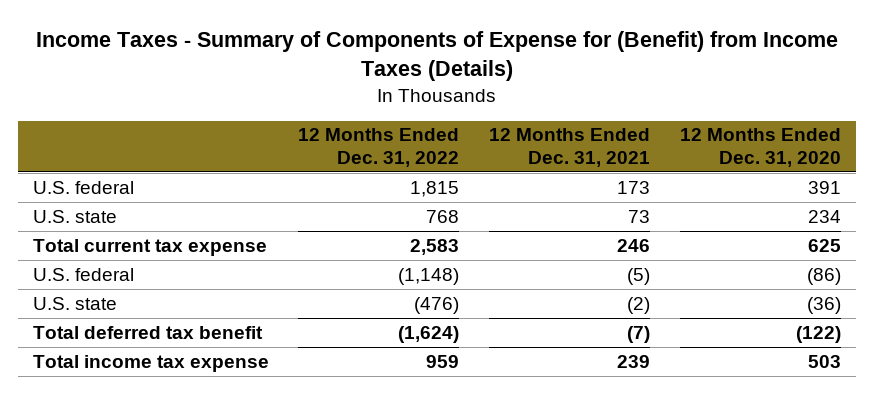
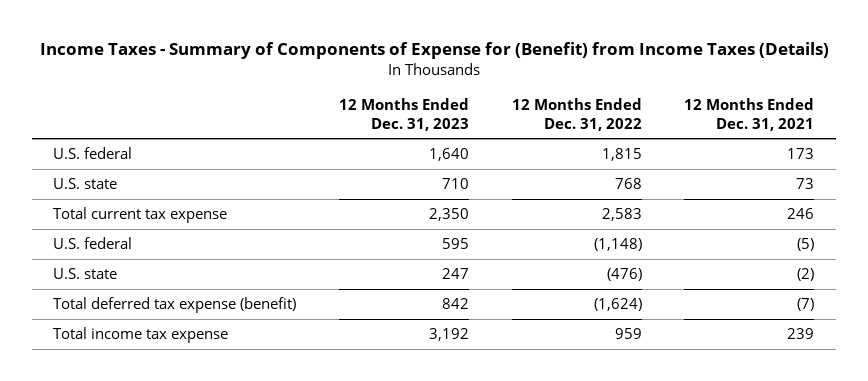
- | 12 Months Ended Dec. 31, 2022 | 12 Months Ended Dec. 31, 2021 | 12 Months Ended Dec. 31, 2020
+ | 12 Months Ended Dec. 31, 2023 | 12 Months Ended Dec. 31, 2022 | 12 Months Ended Dec. 31, 2021
- Total deferred tax benefit | (1,624) | (7) | (122)
+ Total deferred tax expense (benefit) | 842 | (1,624) | (7)

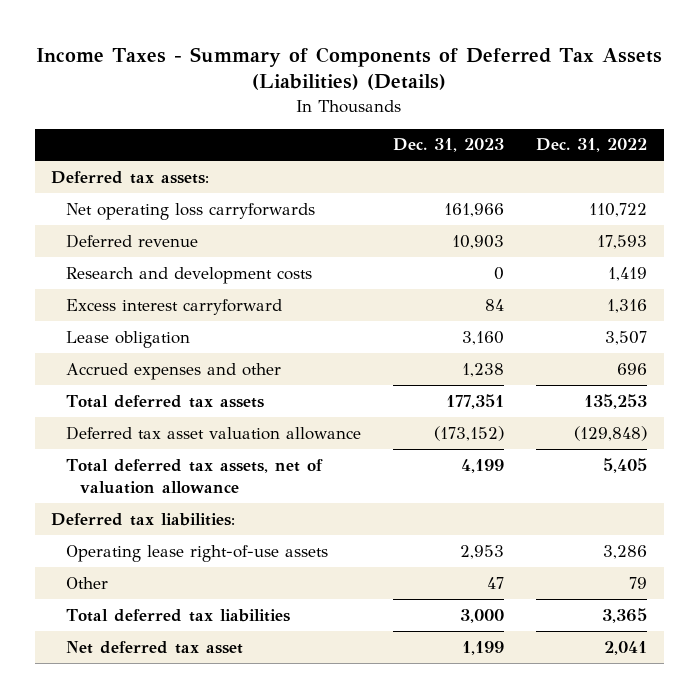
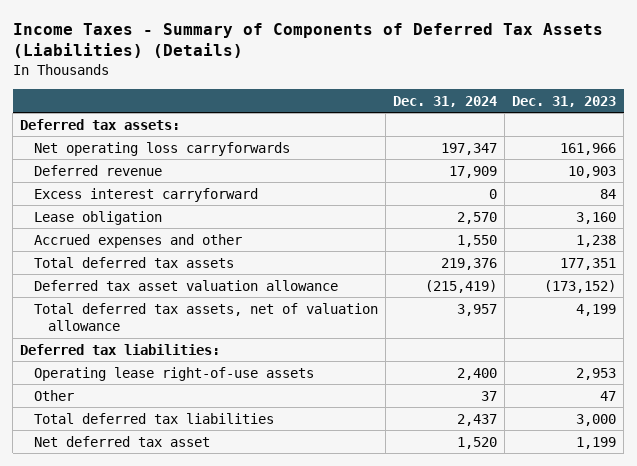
- | Dec. 31, 2023 | Dec. 31, 2022
+ | Dec. 31, 2024 | Dec. 31, 2023
- Research and development costs | 0 | 1,419

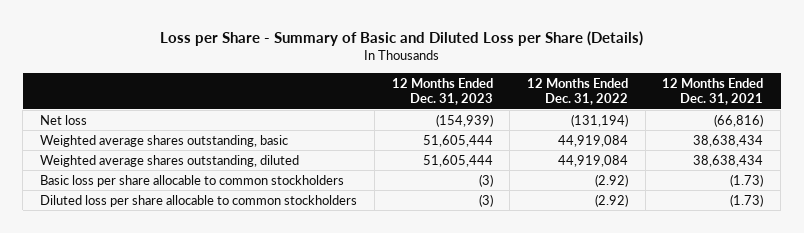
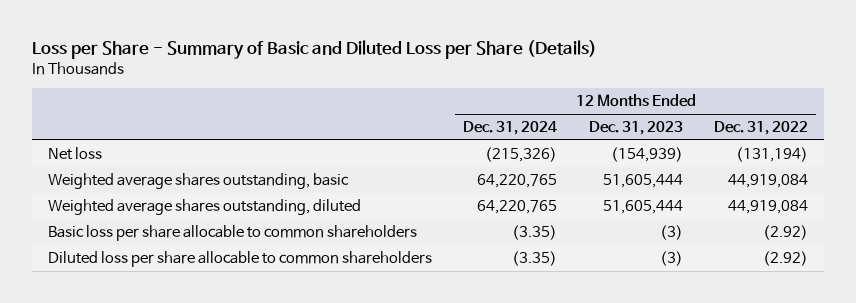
- | 12 Months Ended Dec. 31, 2023 | 12 Months Ended Dec. 31, 2022 | 12 Months Ended Dec. 31, 2021
+ | 12 Months Ended Dec. 31, 2024 | 12 Months Ended Dec. 31, 2023 | 12 Months Ended Dec. 31, 2022
- Basic loss per share allocable to common stockholders | (3) | (2.92) | (1.73)
- Diluted loss per share allocable to common stockholders | (3) | (2.92) | (1.73)
+ Basic loss per share allocable to common shareholders | (3.35) | (3) | (2.92)
+ Diluted loss per share allocable to common shareholders | (3.35) | (3) | (2.92)

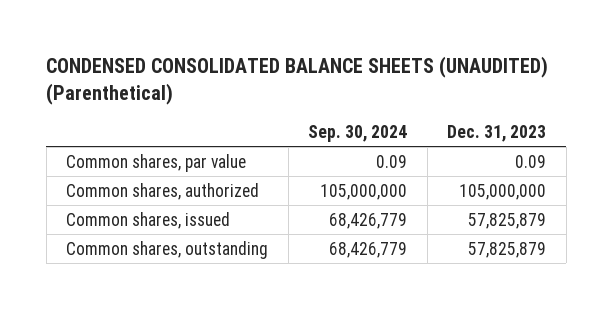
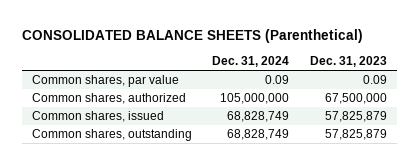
- CONDENSED CONSOLIDATED BALANCE SHEETS (UNAUDITED) (Parenthetical)
+ CONSOLIDATED BALANCE SHEETS (Parenthetical)
- | Sep. 30, 2024 | Dec. 31, 2023
+ | Dec. 31, 2024 | Dec. 31, 2023
- Common shares, authorized | 105,000,000 | 105,000,000
+ Common shares, authorized | 105,000,000 | 67,500,000

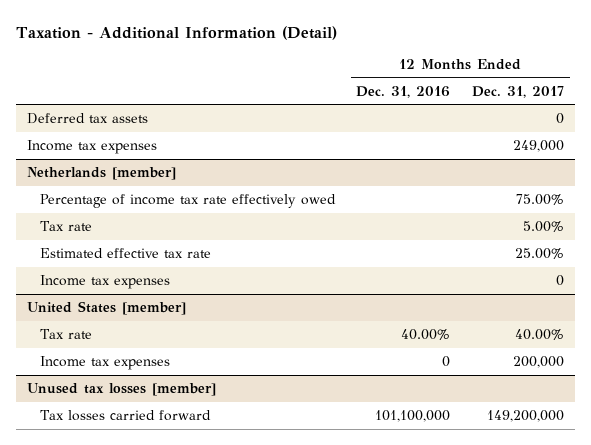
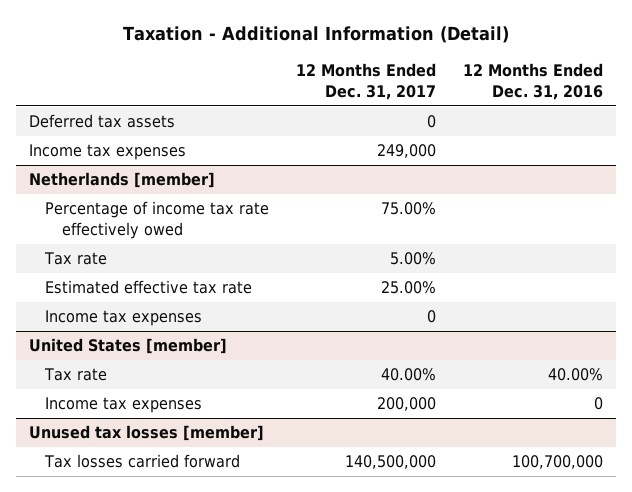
- | 12 Months Ended Dec. 31, 2016 | 12 Months Ended Dec. 31, 2017
+ | 12 Months Ended Dec. 31, 2017 | 12 Months Ended Dec. 31, 2016
@ Unused tax losses [member]
- Tax losses carried forward | 101,100,000 | 149,200,000
+ Tax losses carried forward | 140,500,000 | 100,700,000

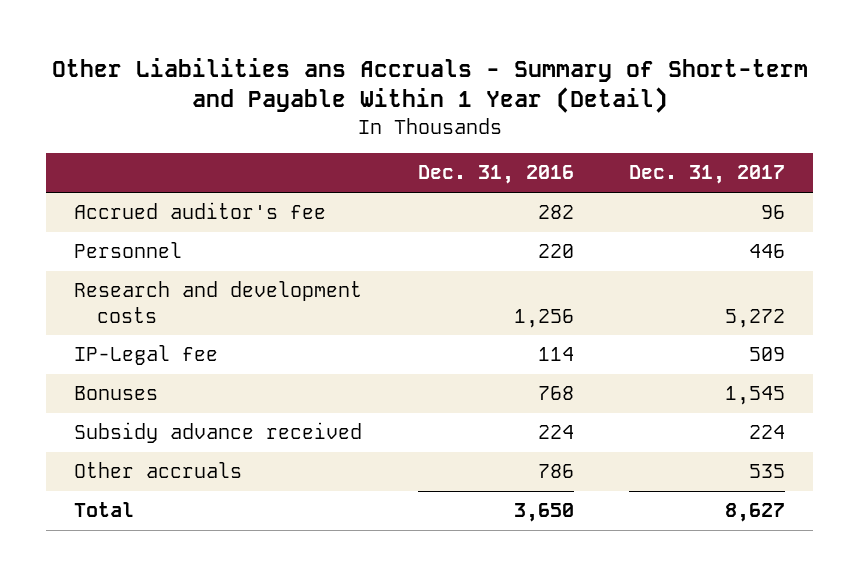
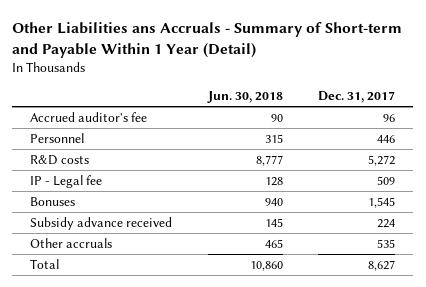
- | Dec. 31, 2016 | Dec. 31, 2017
+ | Jun. 30, 2018 | Dec. 31, 2017
- Research and development costs | 1,256 | 5,272
- IP-Legal fee | 114 | 509
+ R&D costs | 8,777 | 5,272
+ IP - Legal fee | 128 | 509

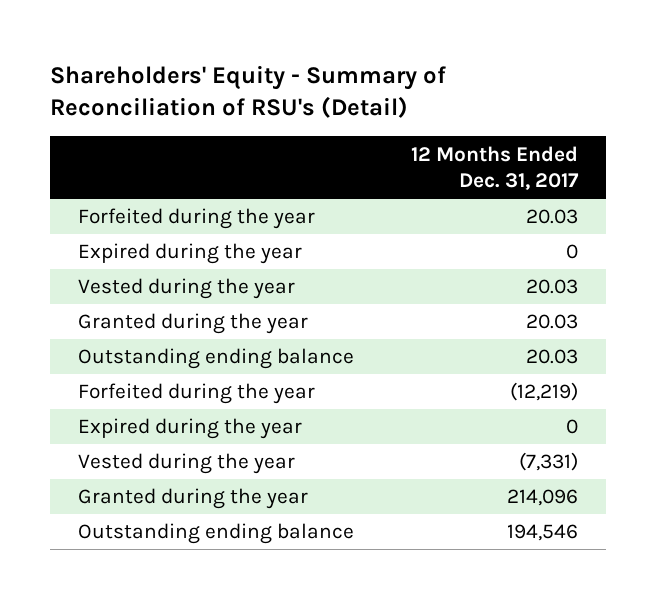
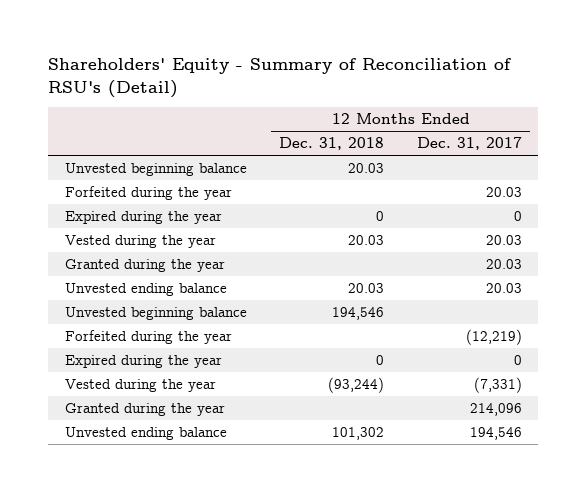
- | 12 Months Ended Dec. 31, 2017
+ | 12 Months Ended Dec. 31, 2018 | 12 Months Ended Dec. 31, 2017
+ Unvested beginning balance | 20.03 |
- Outstanding ending balance | 20.03
+ Unvested ending balance | 20.03 | 20.03
+ Unvested beginning balance | 194,546 |
- Outstanding ending balance | 194,546
+ Unvested ending balance | 101,302 | 194,546

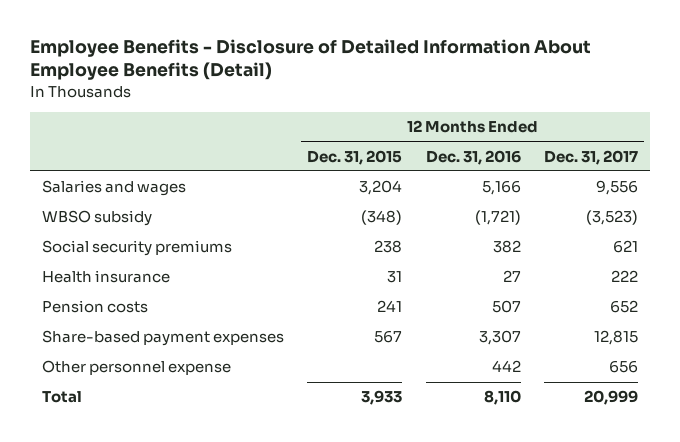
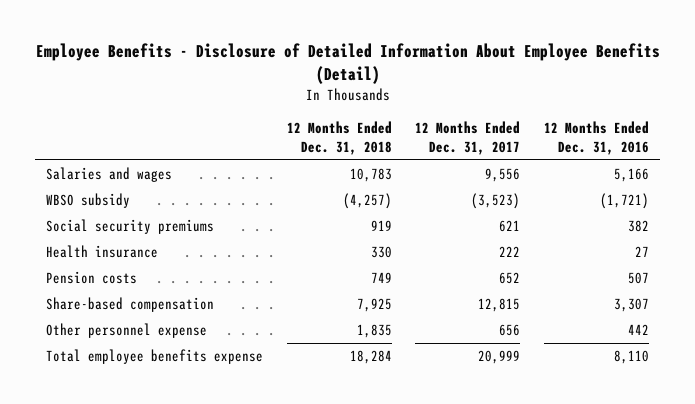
- | 12 Months Ended Dec. 31, 2015 | 12 Months Ended Dec. 31, 2016 | 12 Months Ended Dec. 31, 2017
+ | 12 Months Ended Dec. 31, 2018 | 12 Months Ended Dec. 31, 2017 | 12 Months Ended Dec. 31, 2016
- Share-based payment expenses | 567 | 3,307 | 12,815
+ Share-based compensation | 7,925 | 12,815 | 3,307
- Total | 3,933 | 8,110 | 20,999
+ Total employee benefits expense | 18,284 | 20,999 | 8,110

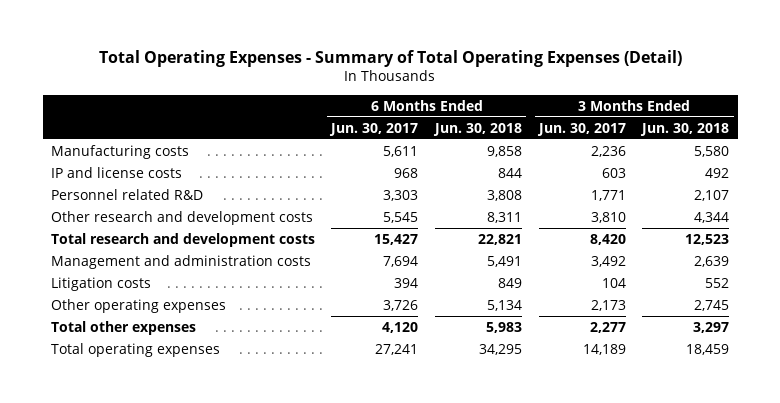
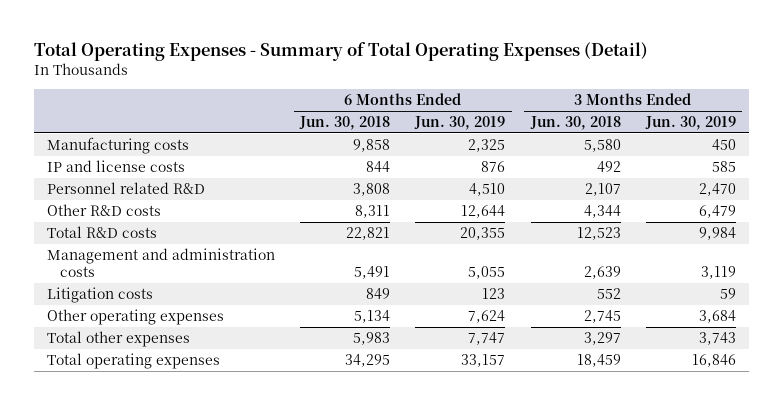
- | 6 Months Ended Jun. 30, 2017 | 6 Months Ended Jun. 30, 2018 | 3 Months Ended Jun. 30, 2017 | 3 Months Ended Jun. 30, 2018
+ | 6 Months Ended Jun. 30, 2018 | 6 Months Ended Jun. 30, 2019 | 3 Months Ended Jun. 30, 2018 | 3 Months Ended Jun. 30, 2019
- Other research and development costs | 5,545 | 8,311 | 3,810 | 4,344
- Total research and development costs | 15,427 | 22,821 | 8,420 | 12,523
+ Other R&D costs | 8,311 | 12,644 | 4,344 | 6,479
+ Total R&D costs | 22,821 | 20,355 | 12,523 | 9,984

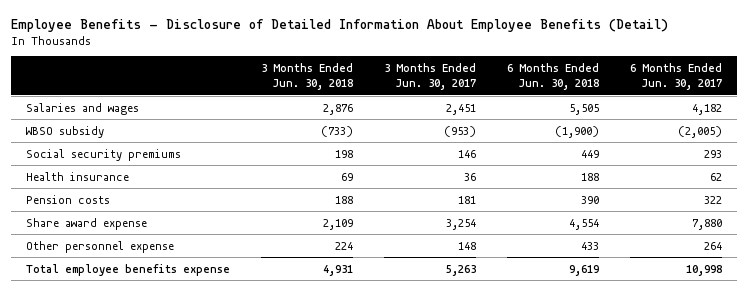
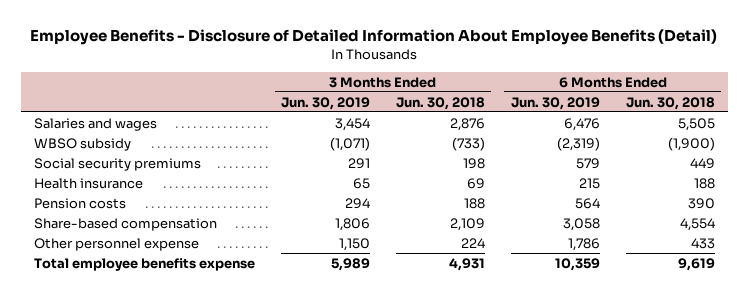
- | 3 Months Ended Jun. 30, 2018 | 3 Months Ended Jun. 30, 2017 | 6 Months Ended Jun. 30, 2018 | 6 Months Ended Jun. 30, 2017
+ | 3 Months Ended Jun. 30, 2019 | 3 Months Ended Jun. 30, 2018 | 6 Months Ended Jun. 30, 2019 | 6 Months Ended Jun. 30, 2018
- Share award expense | 2,109 | 3,254 | 4,554 | 7,880
+ Share-based compensation | 1,806 | 2,109 | 3,058 | 4,554

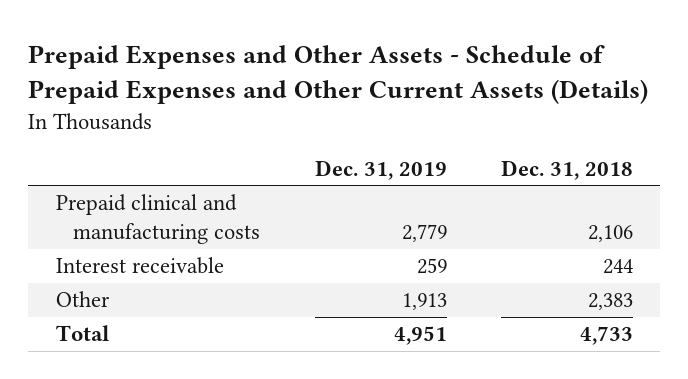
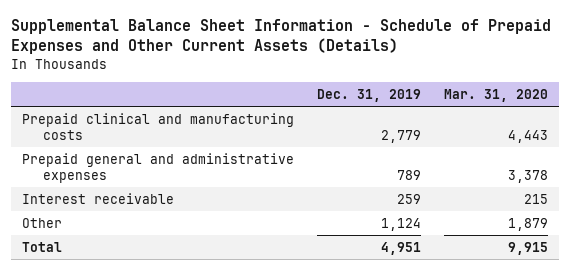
- Prepaid Expenses and Other Assets - Schedule of Prepaid Expenses and Other Current Assets (Details)
+ Supplemental Balance Sheet Information - Schedule of Prepaid Expenses and Other Current Assets (Details)
- | Dec. 31, 2019 | Dec. 31, 2018
+ | Dec. 31, 2019 | Mar. 31, 2020
+ Prepaid general and administrative expenses | 789 | 3,378
- Other | 1,913 | 2,383
+ Other | 1,124 | 1,879

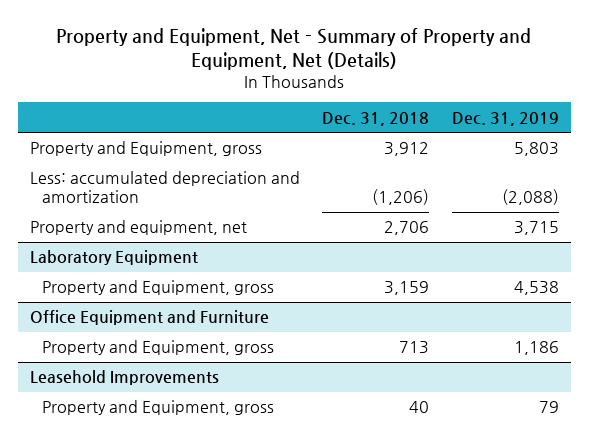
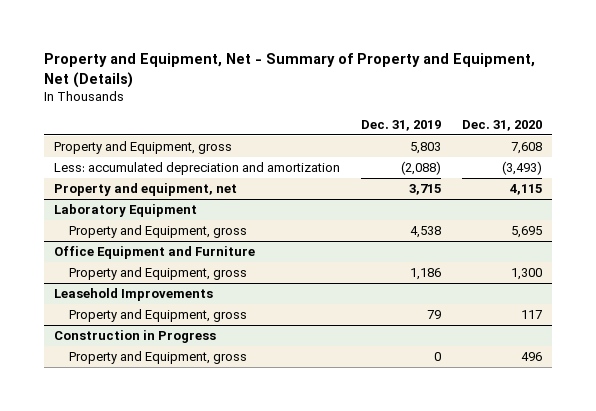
- | Dec. 31, 2018 | Dec. 31, 2019
+ | Dec. 31, 2019 | Dec. 31, 2020
+ Construction in Progress
+ Property and Equipment, gross | 0 | 496

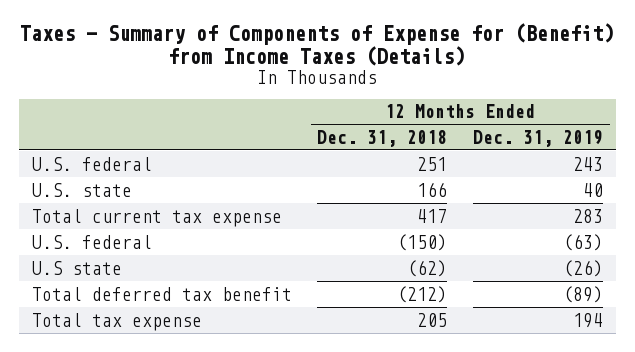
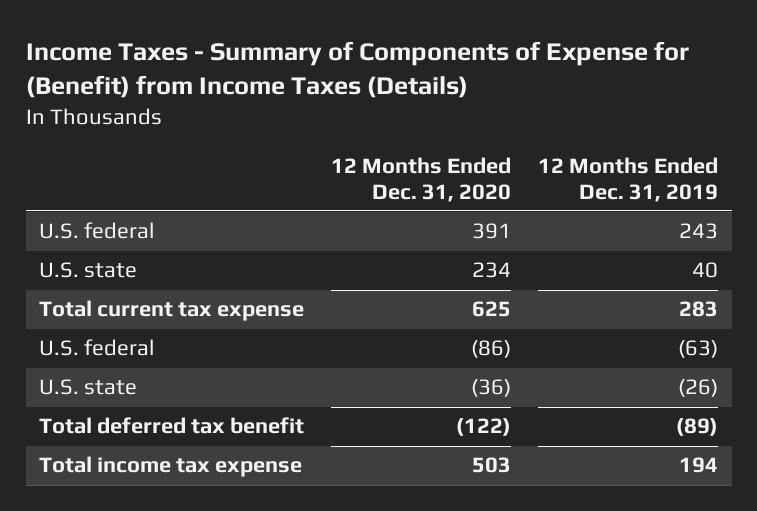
- Taxes - Summary of Components of Expense for (Benefit) from Income Taxes (Details)
+ Income Taxes - Summary of Components of Expense for (Benefit) from Income Taxes (Details)
- | 12 Months Ended Dec. 31, 2018 | 12 Months Ended Dec. 31, 2019
+ | 12 Months Ended Dec. 31, 2020 | 12 Months Ended Dec. 31, 2019
- U.S state | (62) | (26)
+ U.S. state | (36) | (26)
- Total tax expense | 205 | 194
+ Total income tax expense | 503 | 194

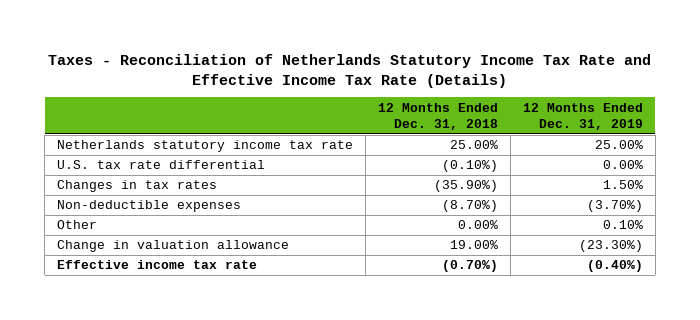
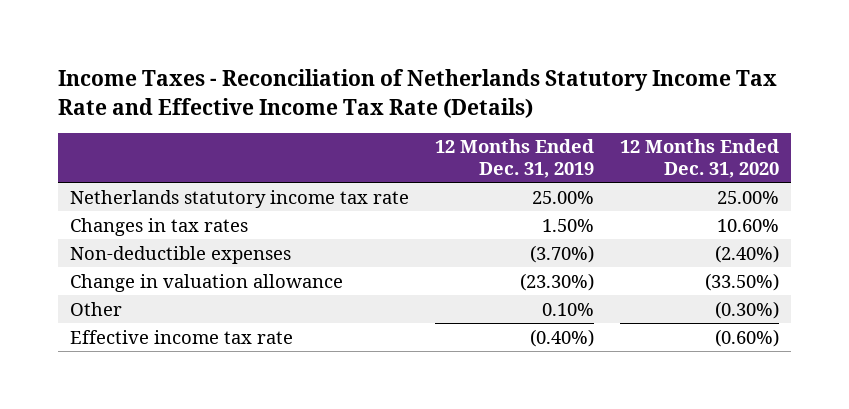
- Taxes - Reconciliation of Netherlands Statutory Income Tax Rate and Effective Income Tax Rate (Details)
+ Income Taxes - Reconciliation of Netherlands Statutory Income Tax Rate and Effective Income Tax Rate (Details)
- | 12 Months Ended Dec. 31, 2018 | 12 Months Ended Dec. 31, 2019
+ | 12 Months Ended Dec. 31, 2019 | 12 Months Ended Dec. 31, 2020
- U.S. tax rate differential | (0.10%) | 0.00%
moved down: Other | 0.10% | (0.30%)

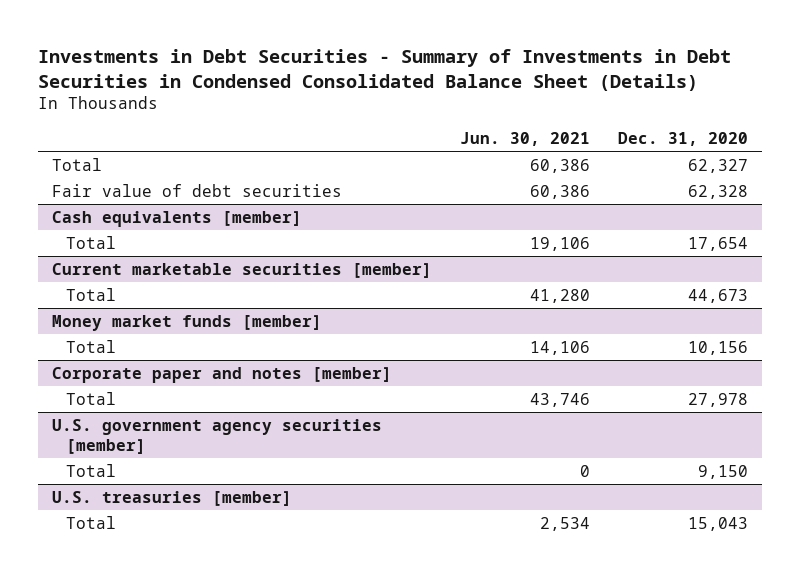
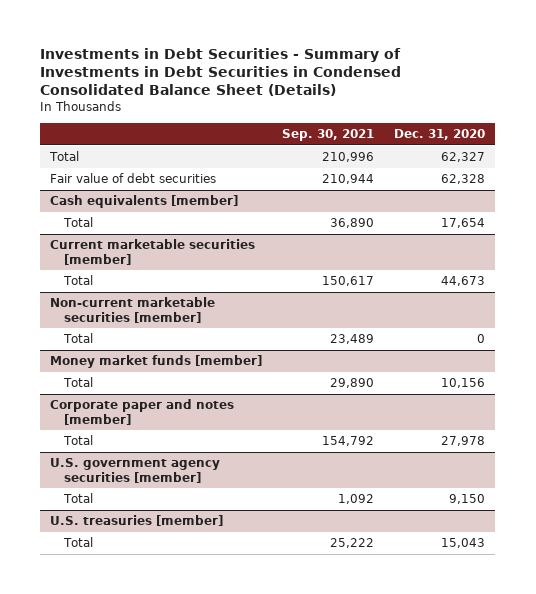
- | Jun. 30, 2021 | Dec. 31, 2020
+ | Sep. 30, 2021 | Dec. 31, 2020
+ Non-current marketable securities [member]
+ Total | 23,489 | 0

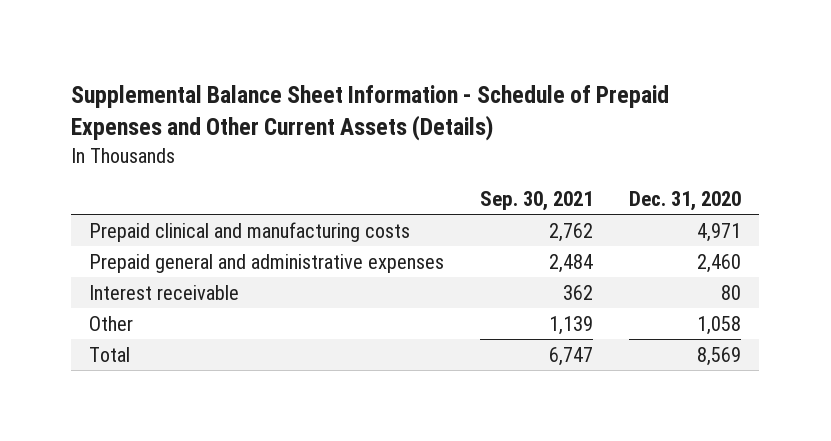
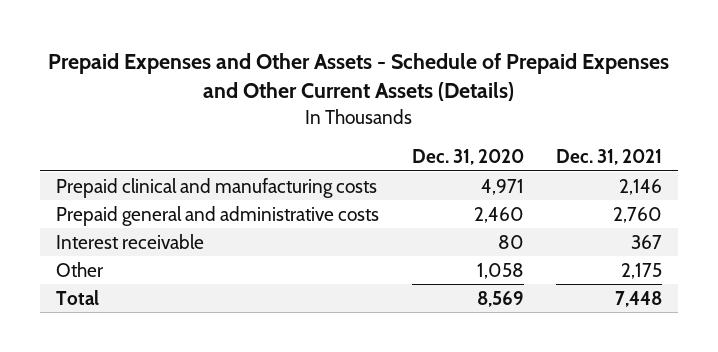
- Supplemental Balance Sheet Information - Schedule of Prepaid Expenses and Other Current Assets (Details)
+ Prepaid Expenses and Other Assets - Schedule of Prepaid Expenses and Other Current Assets (Details)
- | Sep. 30, 2021 | Dec. 31, 2020
+ | Dec. 31, 2020 | Dec. 31, 2021
- Prepaid general and administrative expenses | 2,484 | 2,460
+ Prepaid general and administrative costs | 2,460 | 2,760

